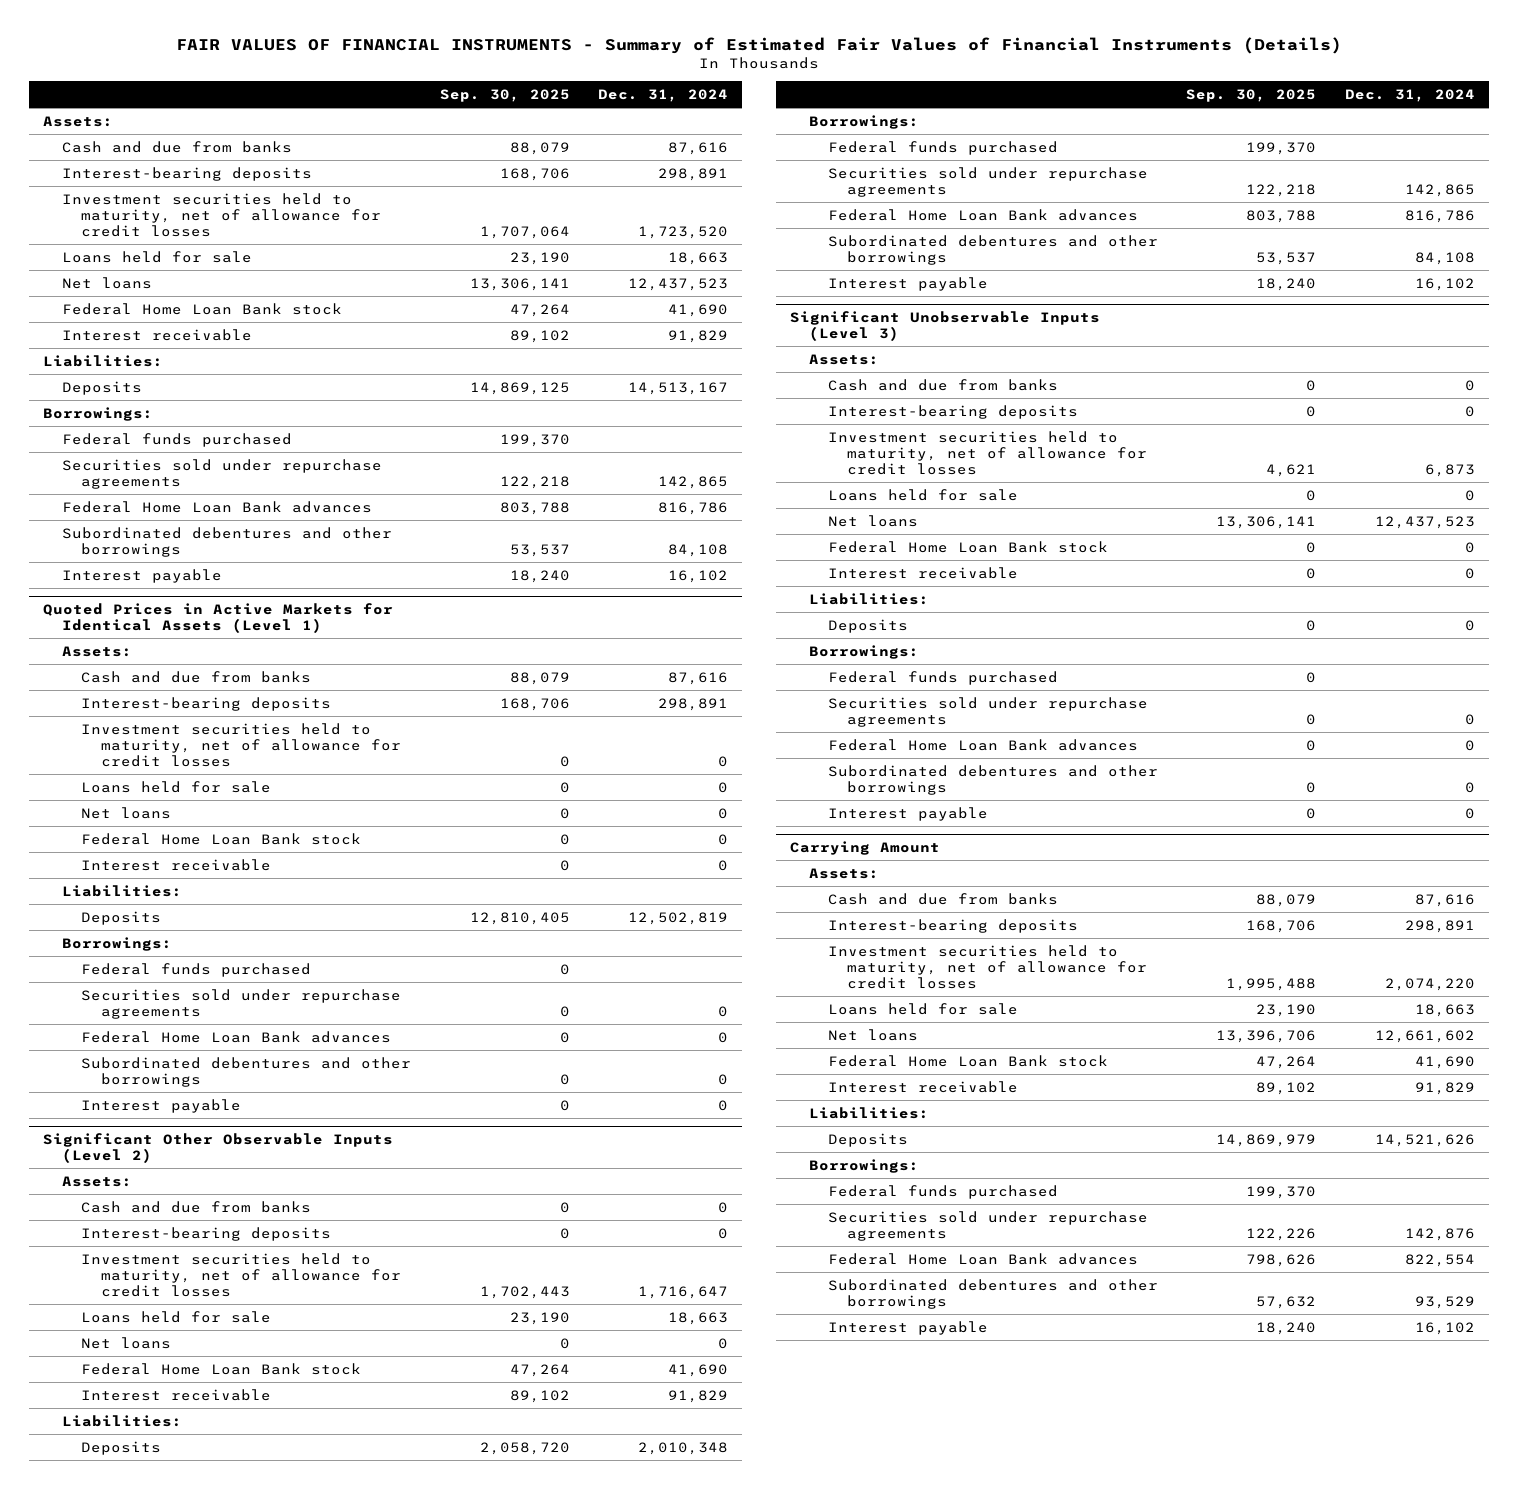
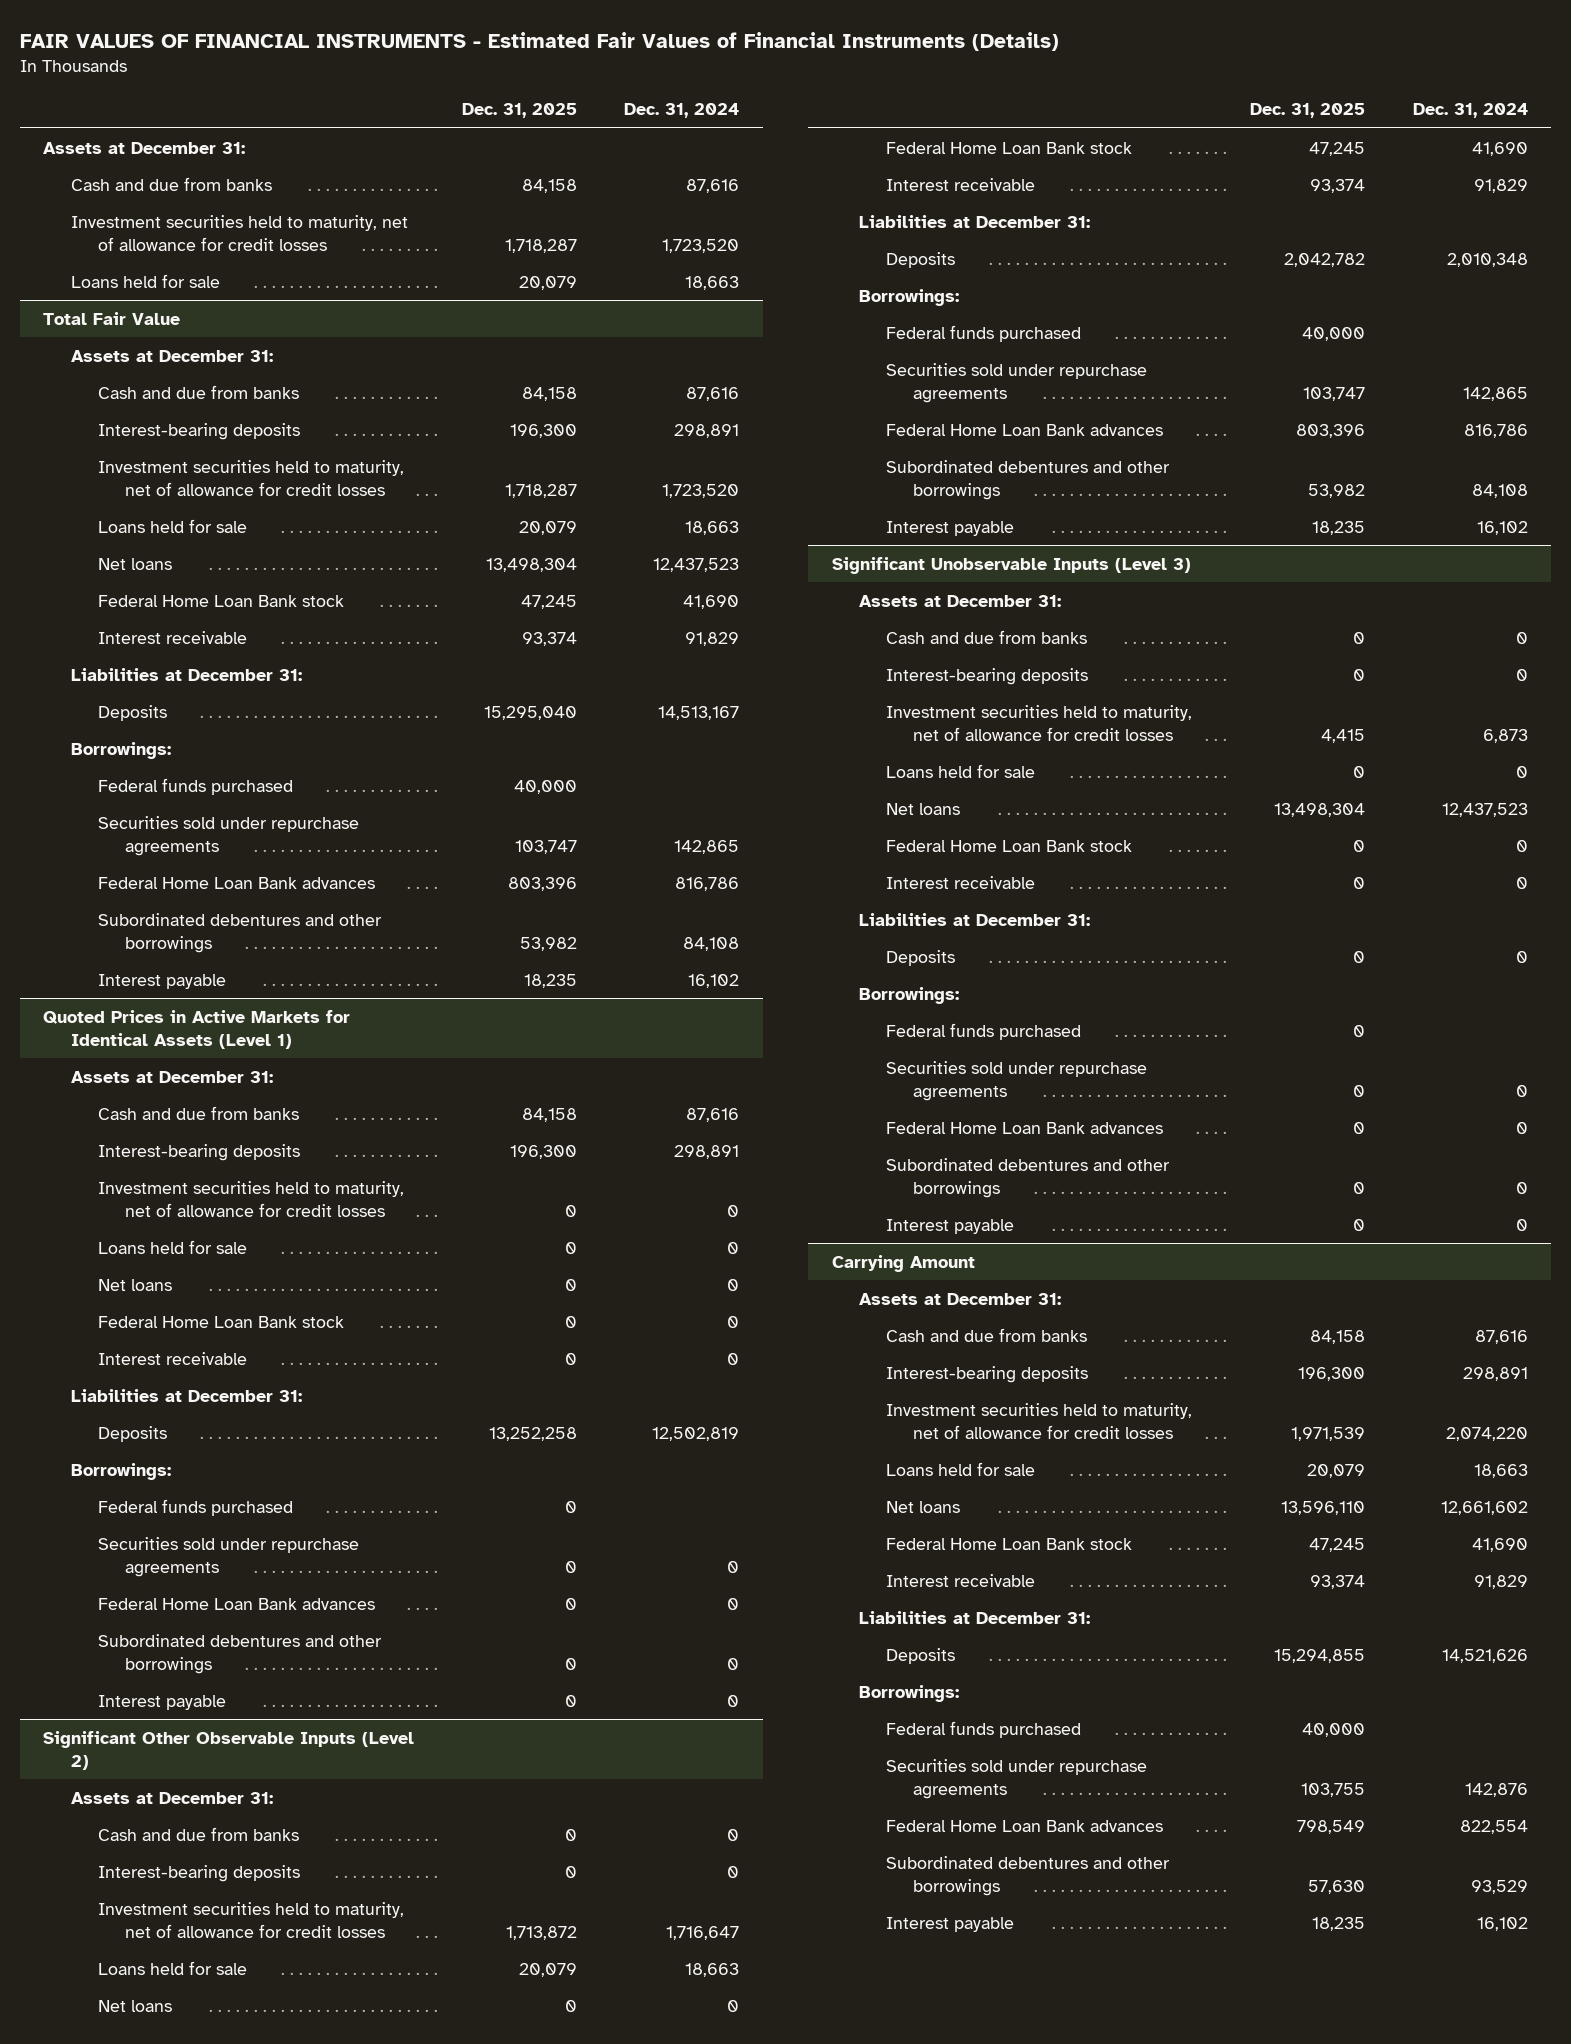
- FAIR VALUES OF FINANCIAL INSTRUMENTS - Summary of Estimated Fair Values of Financial Instruments (Details)
+ FAIR VALUES OF FINANCIAL INSTRUMENTS - Estimated Fair Values of Financial Instruments (Details)
- | Sep. 30, 2025 | Dec. 31, 2024
+ | Dec. 31, 2025 | Dec. 31, 2024
- Assets:
+ Assets at December 31:
+ Investment securities held to maturity, net of allowance for credit losses | 1,718,287 | 1,723,520
+ Loans held for sale | 20,079 | 18,663
+ Total Fair Value
+ Assets at December 31:
+ Cash and due from banks | 84,158 | 87,616
- Liabilities:
+ Liabilities at December 31:
@ Quoted Prices in Active Markets for Identical Assets (Level 1)
- Assets:
+ Assets at December 31:
- Liabilities:
+ Liabilities at December 31:
@ Significant Other Observable Inputs (Level 2)
- Assets:
+ Assets at December 31:
- Liabilities:
+ Liabilities at December 31:
@ Significant Unobservable Inputs (Level 3)
- Assets:
+ Assets at December 31:
- Liabilities:
+ Liabilities at December 31:
@ Carrying Amount
- Assets:
+ Assets at December 31:
- Liabilities:
+ Liabilities at December 31:

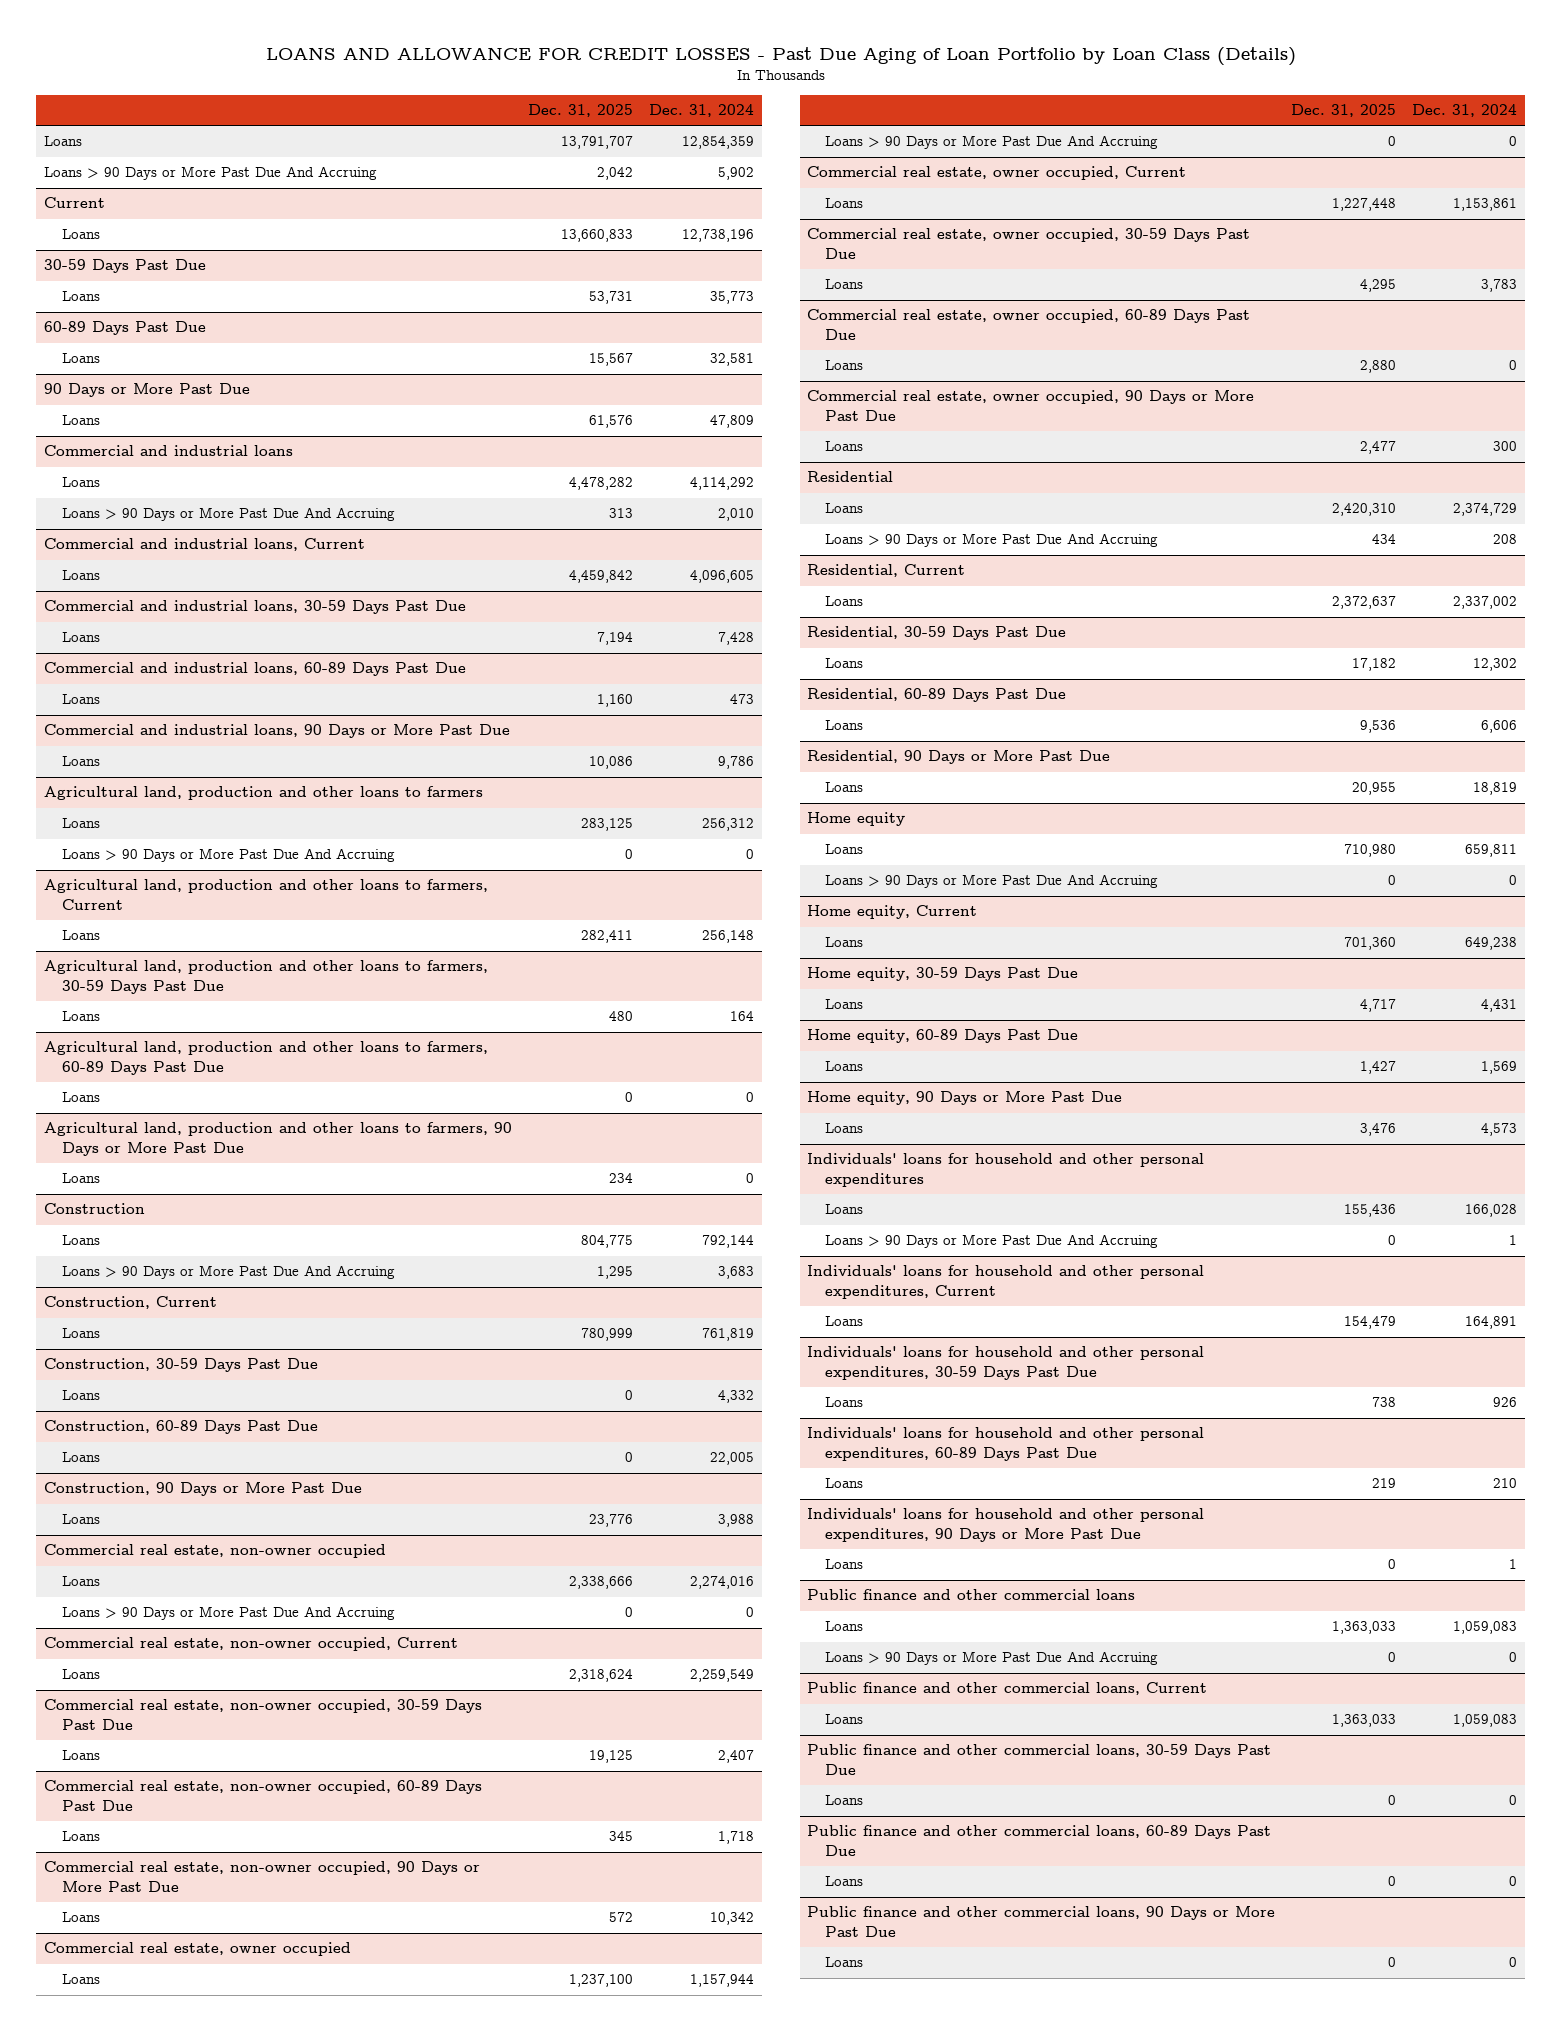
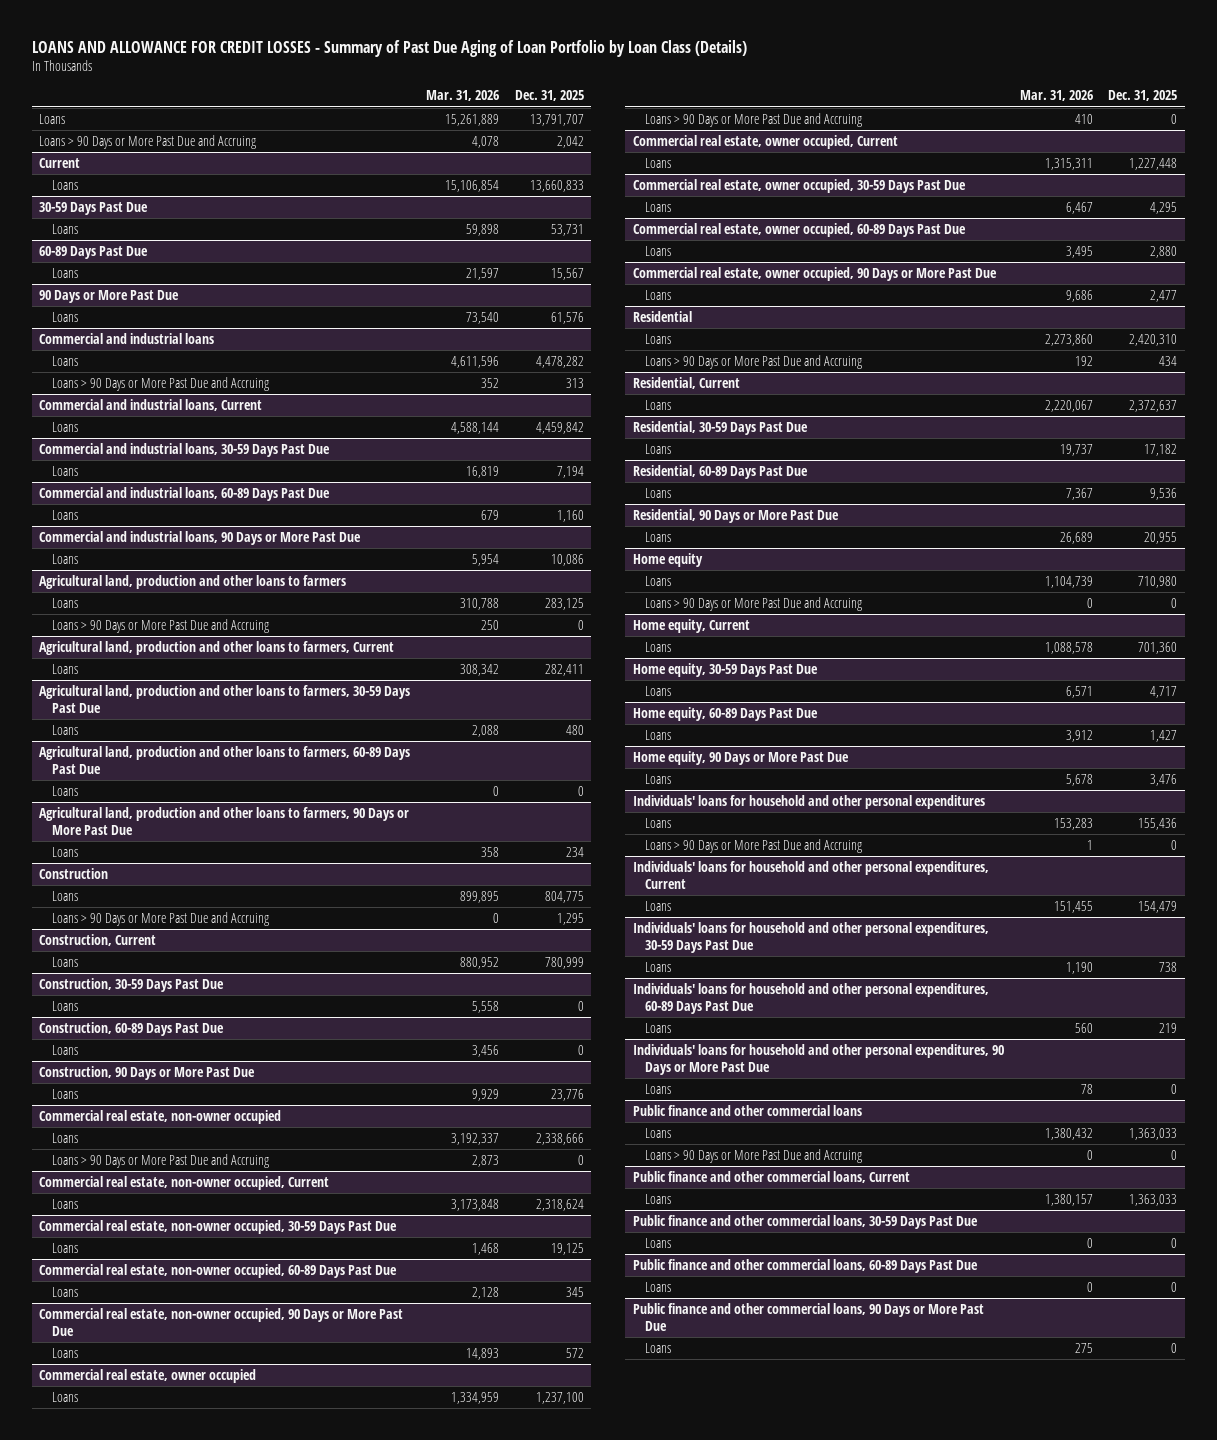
- LOANS AND ALLOWANCE FOR CREDIT LOSSES - Past Due Aging of Loan Portfolio by Loan Class (Details)
+ LOANS AND ALLOWANCE FOR CREDIT LOSSES - Summary of Past Due Aging of Loan Portfolio by Loan Class (Details)
- | Dec. 31, 2025 | Dec. 31, 2024
+ | Mar. 31, 2026 | Dec. 31, 2025
- Loans > 90 Days or More Past Due And Accruing | 2,042 | 5,902
+ Loans > 90 Days or More Past Due and Accruing | 4,078 | 2,042
@ Commercial and industrial loans
- Loans > 90 Days or More Past Due And Accruing | 313 | 2,010
+ Loans > 90 Days or More Past Due and Accruing | 352 | 313
@ Agricultural land, production and other loans to farmers
- Loans > 90 Days or More Past Due And Accruing | 0 | 0
+ Loans > 90 Days or More Past Due and Accruing | 250 | 0
@ Construction
- Loans > 90 Days or More Past Due And Accruing | 1,295 | 3,683
+ Loans > 90 Days or More Past Due and Accruing | 0 | 1,295
@ Commercial real estate, non-owner occupied
- Loans > 90 Days or More Past Due And Accruing | 0 | 0
+ Loans > 90 Days or More Past Due and Accruing | 2,873 | 0
@ Commercial real estate, owner occupied
- Loans > 90 Days or More Past Due And Accruing | 0 | 0
+ Loans > 90 Days or More Past Due and Accruing | 410 | 0
@ Residential
- Loans > 90 Days or More Past Due And Accruing | 434 | 208
+ Loans > 90 Days or More Past Due and Accruing | 192 | 434
@ Home equity
- Loans > 90 Days or More Past Due And Accruing | 0 | 0
+ Loans > 90 Days or More Past Due and Accruing | 0 | 0
@ Individuals' loans for household and other personal expenditures
- Loans > 90 Days or More Past Due And Accruing | 0 | 1
+ Loans > 90 Days or More Past Due and Accruing | 1 | 0
@ Public finance and other commercial loans
- Loans > 90 Days or More Past Due And Accruing | 0 | 0
+ Loans > 90 Days or More Past Due and Accruing | 0 | 0

